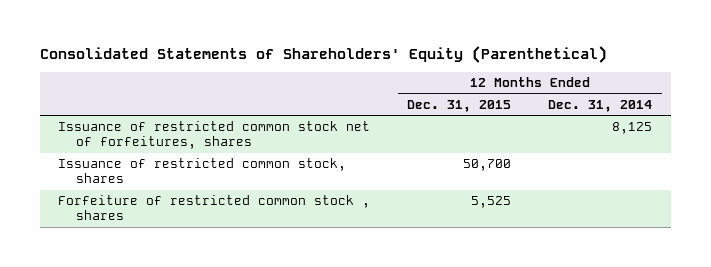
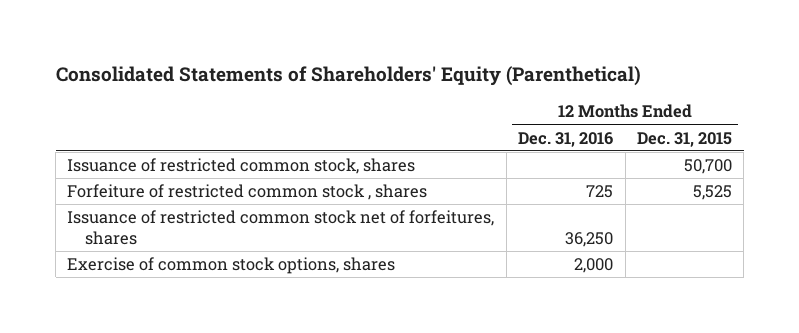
- | 12 Months Ended Dec. 31, 2015 | 12 Months Ended Dec. 31, 2014
+ | 12 Months Ended Dec. 31, 2016 | 12 Months Ended Dec. 31, 2015
moved down: Issuance of restricted common stock net of forfeitures, shares | 36,250 |
+ Exercise of common stock options, shares | 2,000 |

